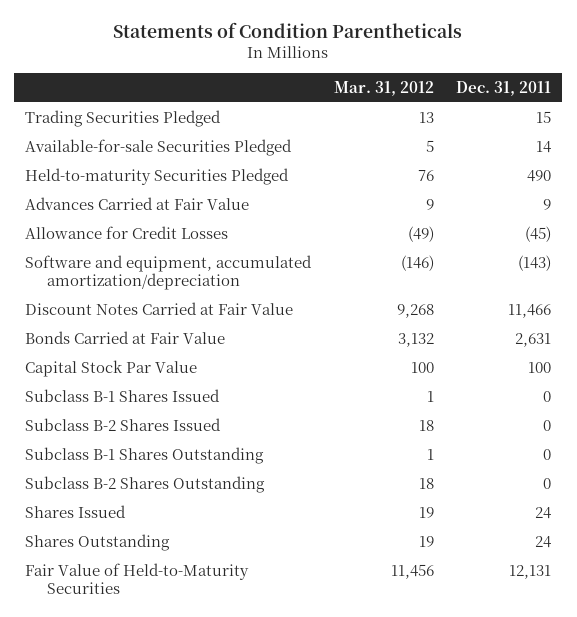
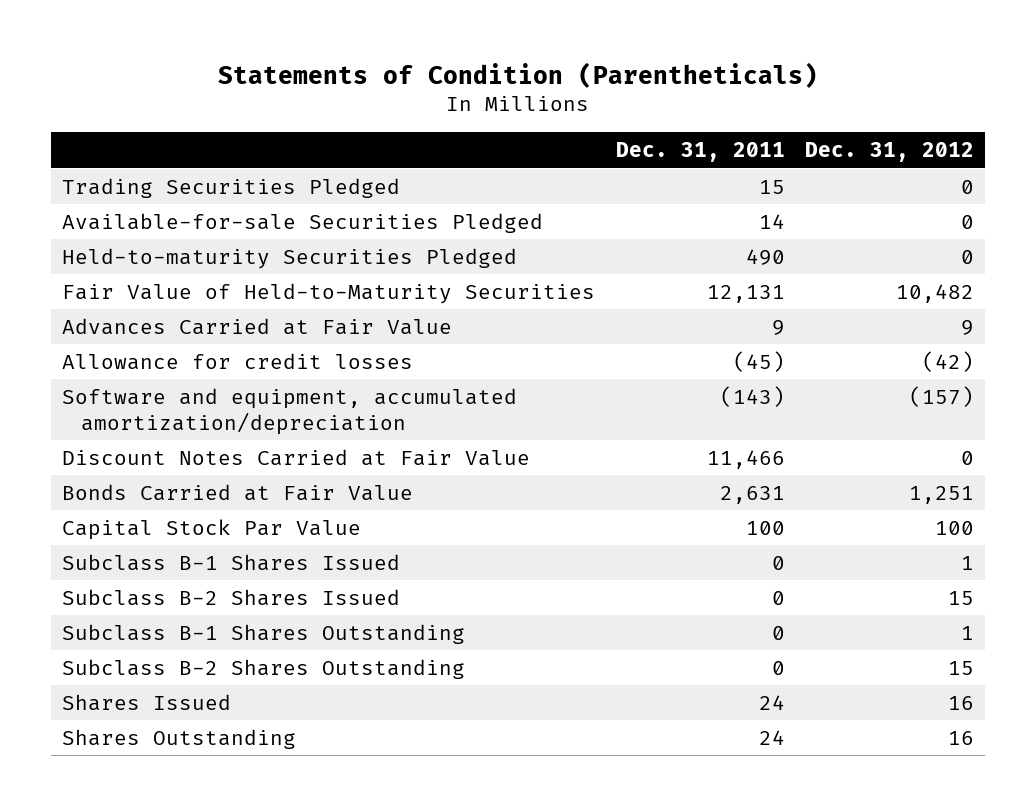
- Statements of Condition Parentheticals
+ Statements of Condition (Parentheticals)
- | Mar. 31, 2012 | Dec. 31, 2011
+ | Dec. 31, 2011 | Dec. 31, 2012
moved up: Fair Value of Held-to-Maturity Securities | 12,131 | 10,482
- Allowance for Credit Losses | (49) | (45)
+ Allowance for credit losses | (45) | (42)

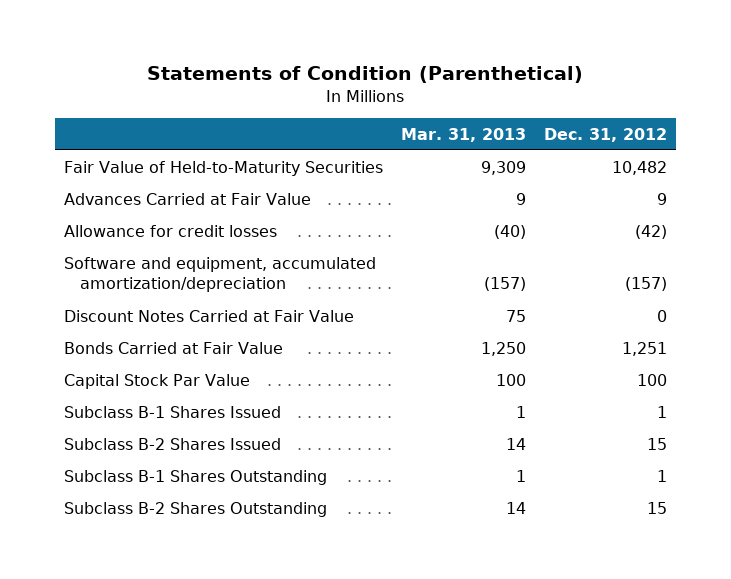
- Statements of Condition (Parentheticals)
+ Statements of Condition (Parenthetical)
- | Dec. 31, 2011 | Dec. 31, 2012
+ | Mar. 31, 2013 | Dec. 31, 2012
- Trading Securities Pledged | 15 | 0
- Available-for-sale Securities Pledged | 14 | 0
- Held-to-maturity Securities Pledged | 490 | 0
- Shares Issued | 24 | 16
- Shares Outstanding | 24 | 16

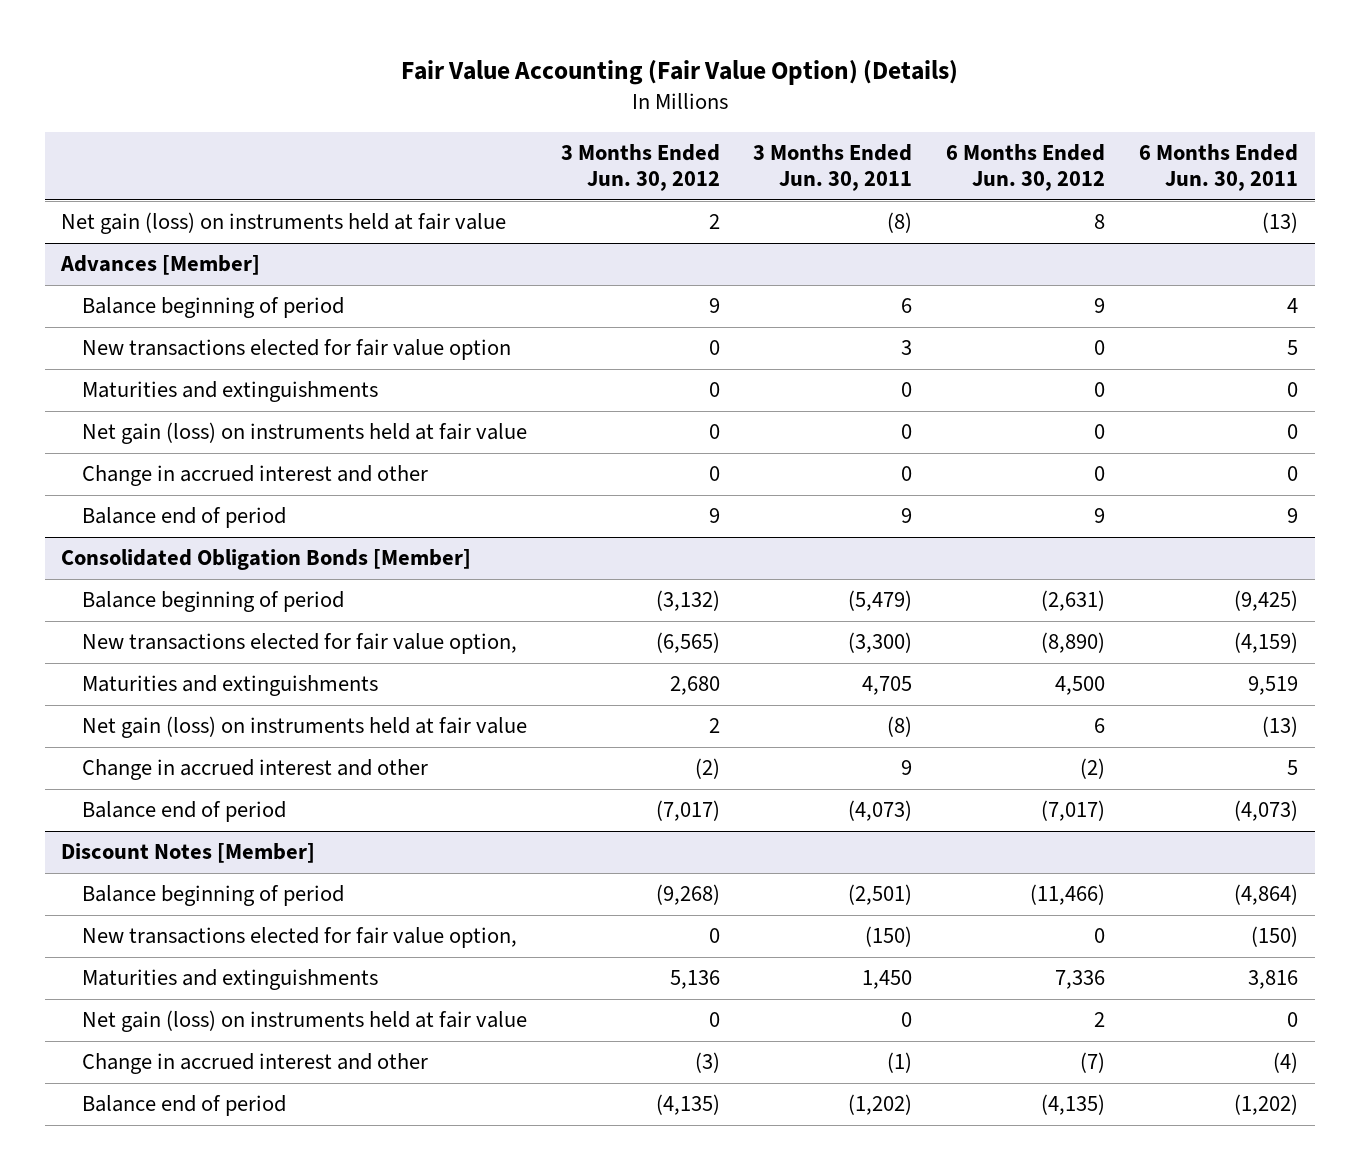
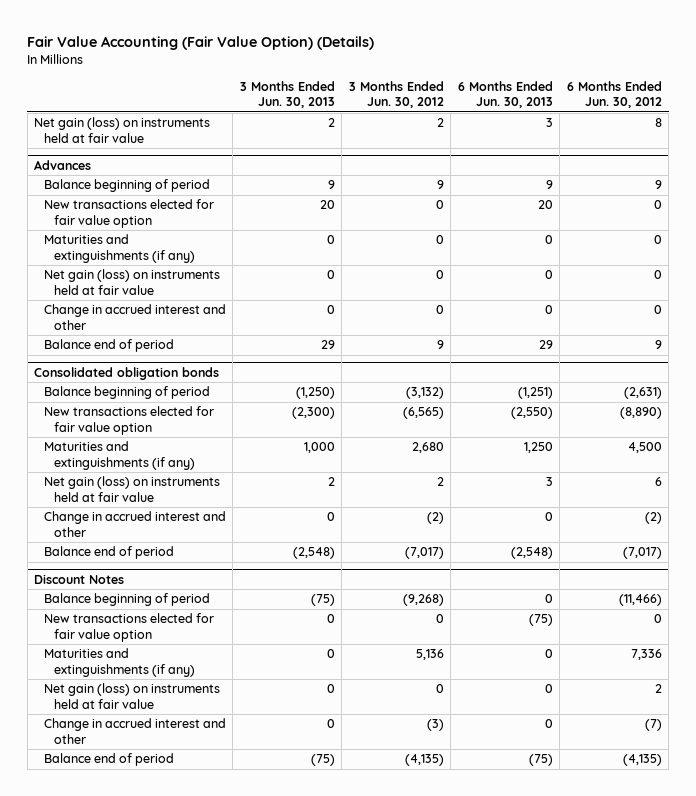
- | 3 Months Ended Jun. 30, 2012 | 3 Months Ended Jun. 30, 2011 | 6 Months Ended Jun. 30, 2012 | 6 Months Ended Jun. 30, 2011
+ | 3 Months Ended Jun. 30, 2013 | 3 Months Ended Jun. 30, 2012 | 6 Months Ended Jun. 30, 2013 | 6 Months Ended Jun. 30, 2012
- Advances [Member]
+ Advances
- Maturities and extinguishments | 0 | 0 | 0 | 0
+ Maturities and extinguishments (if any) | 0 | 0 | 0 | 0
- Consolidated Obligation Bonds [Member]
+ Consolidated obligation bonds
- New transactions elected for fair value option, | (6,565) | (3,300) | (8,890) | (4,159)
- Maturities and extinguishments | 2,680 | 4,705 | 4,500 | 9,519
+ New transactions elected for fair value option | (2,300) | (6,565) | (2,550) | (8,890)
+ Maturities and extinguishments (if any) | 1,000 | 2,680 | 1,250 | 4,500
- Discount Notes [Member]
+ Discount Notes
- New transactions elected for fair value option, | 0 | (150) | 0 | (150)
- Maturities and extinguishments | 5,136 | 1,450 | 7,336 | 3,816
+ New transactions elected for fair value option | 0 | 0 | (75) | 0
+ Maturities and extinguishments (if any) | 0 | 5,136 | 0 | 7,336

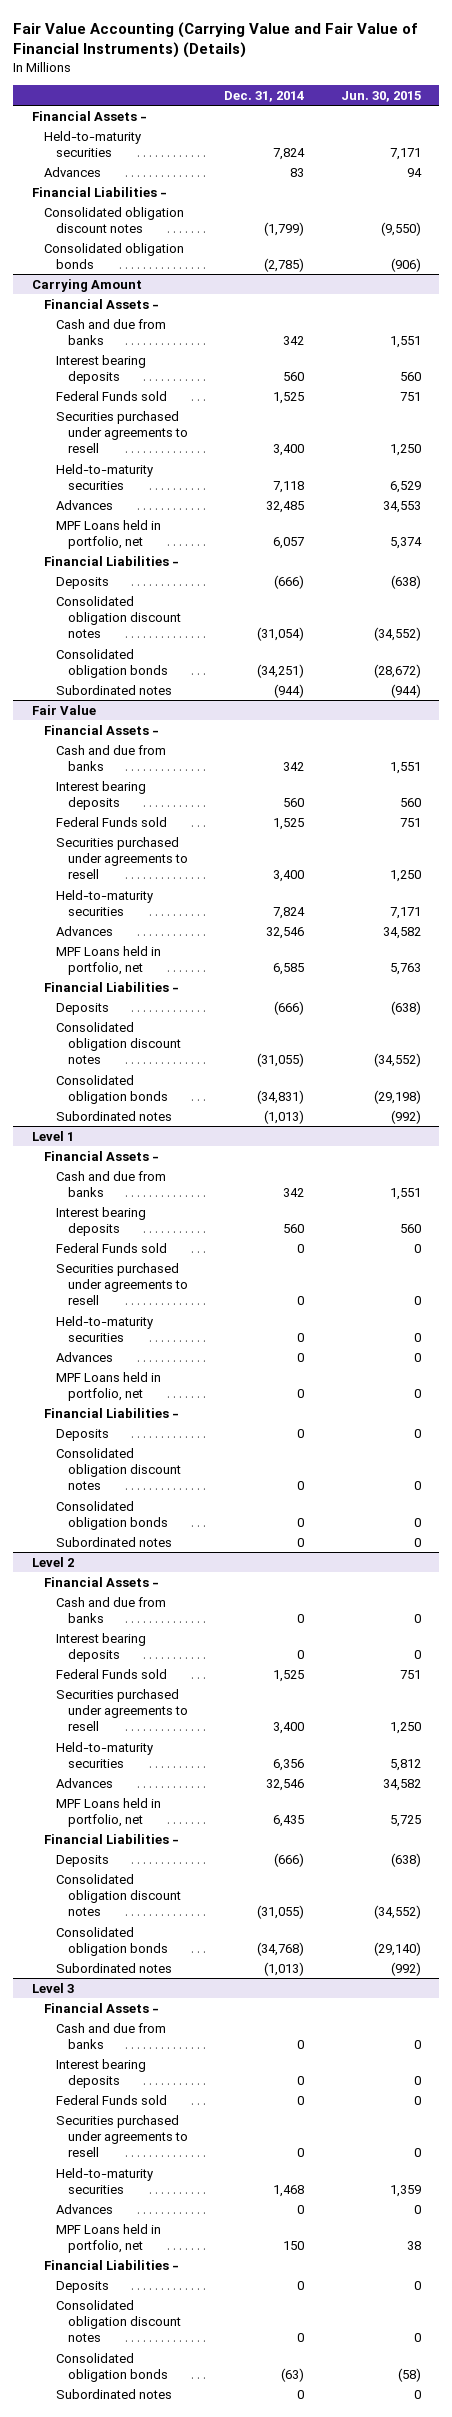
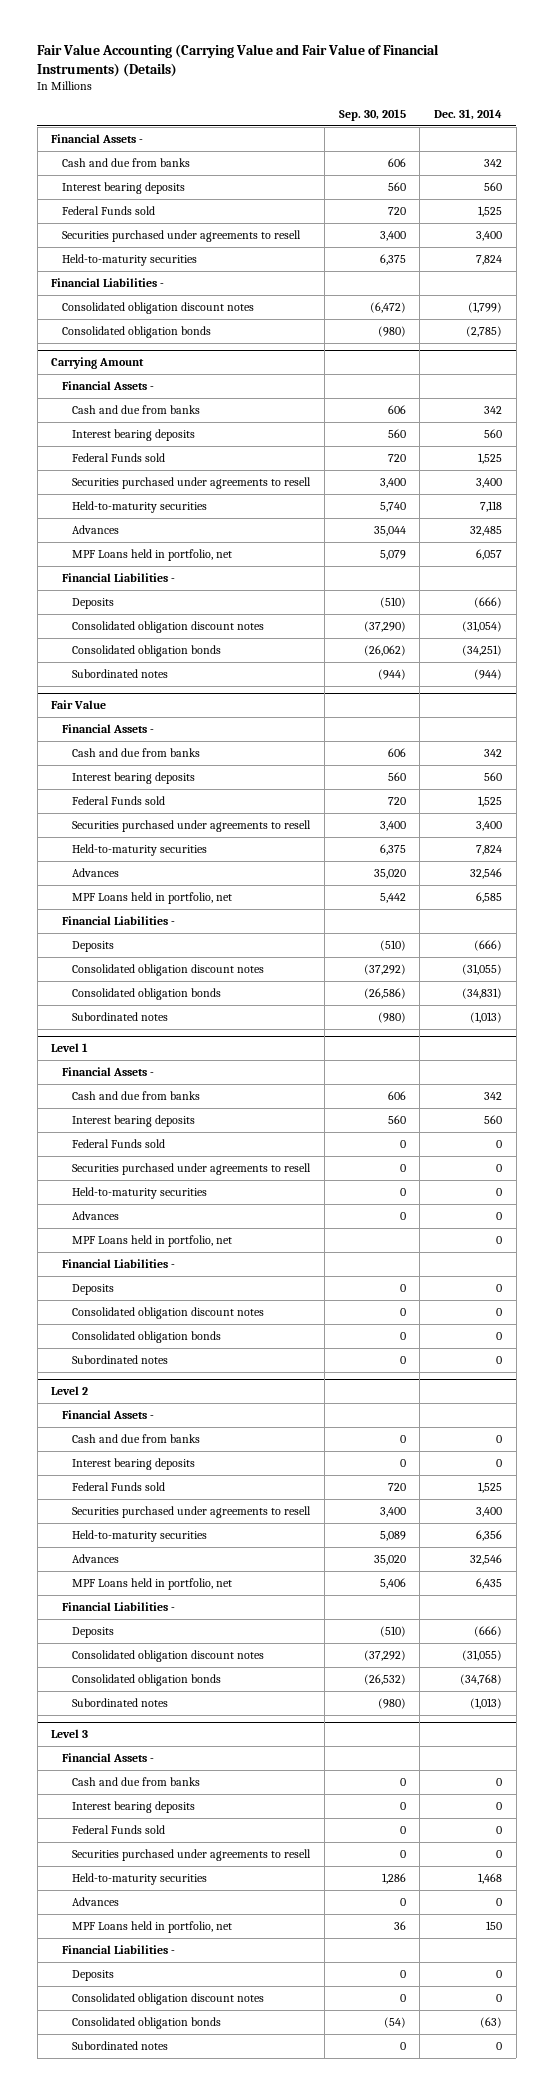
- | Dec. 31, 2014 | Jun. 30, 2015
+ | Sep. 30, 2015 | Dec. 31, 2014
+ Cash and due from banks | 606 | 342
+ Interest bearing deposits | 560 | 560
+ Federal Funds sold | 720 | 1,525
+ Securities purchased under agreements to resell | 3,400 | 3,400
- Advances | 83 | 94

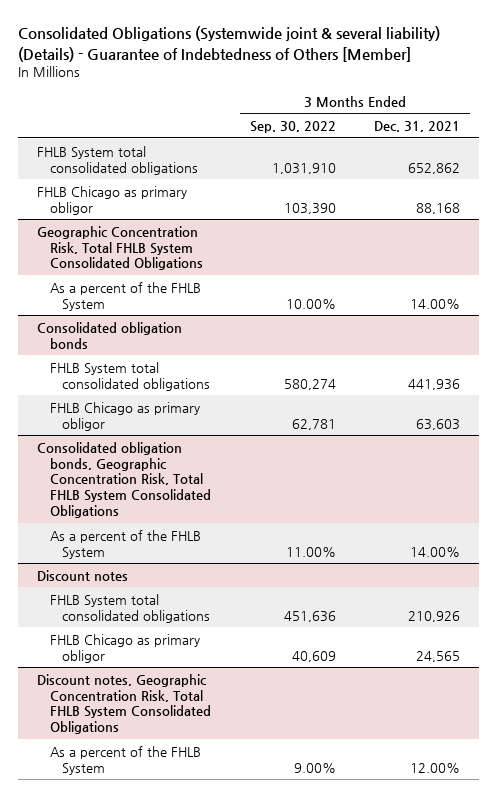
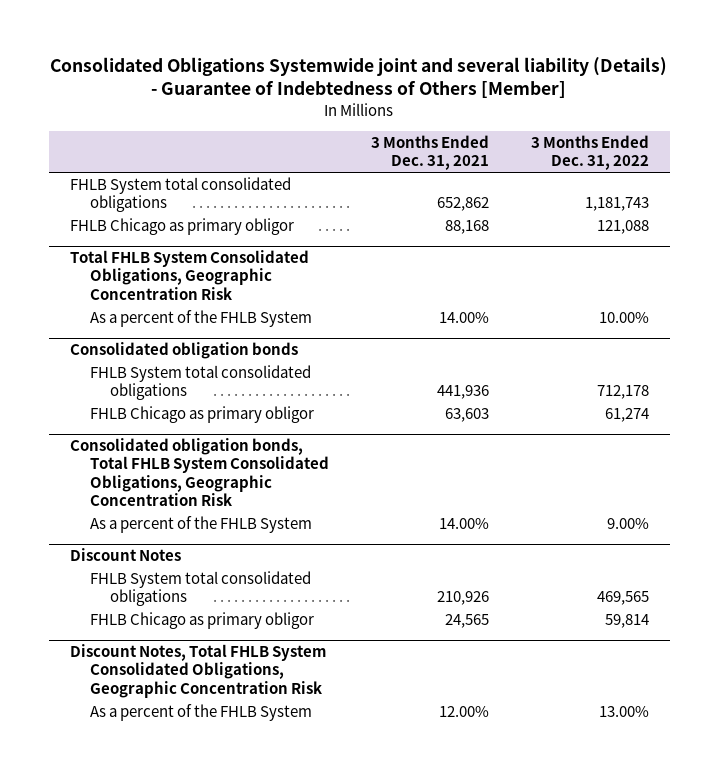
- Consolidated Obligations (Systemwide joint & several liability) (Details) - Guarantee of Indebtedness of Others [Member]
+ Consolidated Obligations Systemwide joint and several liability (Details) - Guarantee of Indebtedness of Others [Member]
- | 3 Months Ended Sep. 30, 2022 | 3 Months Ended Dec. 31, 2021
+ | 3 Months Ended Dec. 31, 2021 | 3 Months Ended Dec. 31, 2022
- Geographic Concentration Risk, Total FHLB System Consolidated Obligations
+ Total FHLB System Consolidated Obligations, Geographic Concentration Risk
- Consolidated obligation bonds, Geographic Concentration Risk, Total FHLB System Consolidated Obligations
+ Consolidated obligation bonds, Total FHLB System Consolidated Obligations, Geographic Concentration Risk
- Discount notes
+ Discount Notes
- Discount notes, Geographic Concentration Risk, Total FHLB System Consolidated Obligations
+ Discount Notes, Total FHLB System Consolidated Obligations, Geographic Concentration Risk

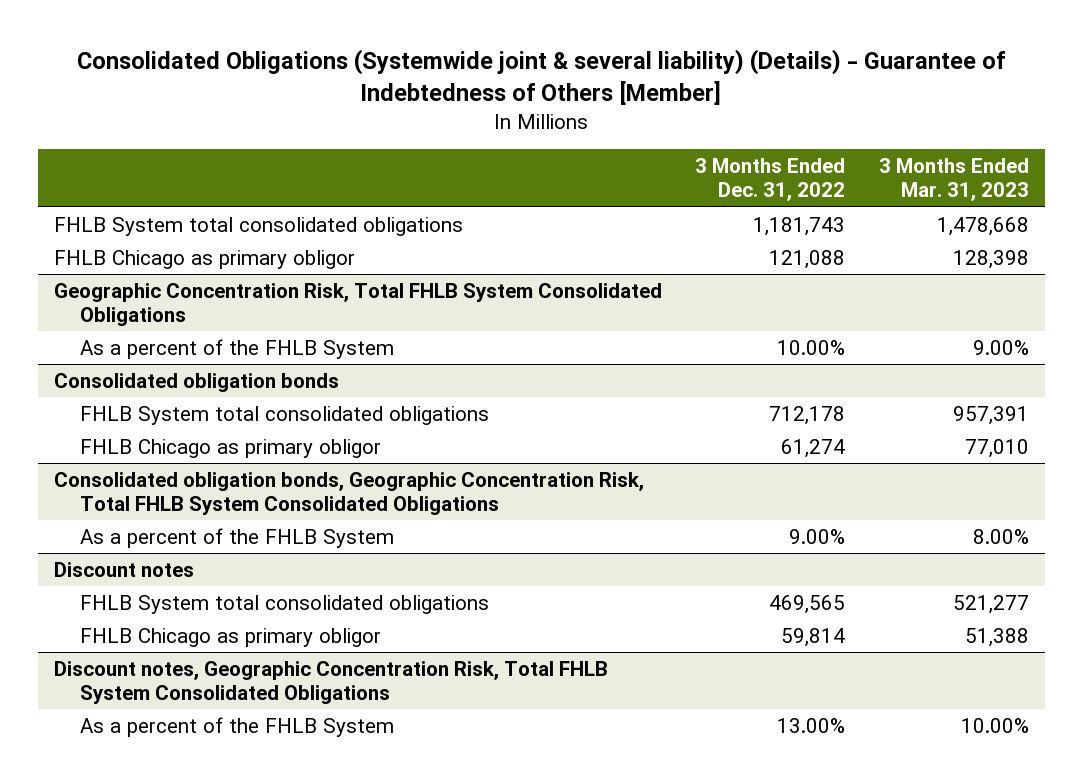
- Consolidated Obligations Systemwide joint and several liability (Details) - Guarantee of Indebtedness of Others [Member]
+ Consolidated Obligations (Systemwide joint & several liability) (Details) - Guarantee of Indebtedness of Others [Member]
- | 3 Months Ended Dec. 31, 2021 | 3 Months Ended Dec. 31, 2022
+ | 3 Months Ended Dec. 31, 2022 | 3 Months Ended Mar. 31, 2023
- Total FHLB System Consolidated Obligations, Geographic Concentration Risk
+ Geographic Concentration Risk, Total FHLB System Consolidated Obligations
- Consolidated obligation bonds, Total FHLB System Consolidated Obligations, Geographic Concentration Risk
+ Consolidated obligation bonds, Geographic Concentration Risk, Total FHLB System Consolidated Obligations
- Discount Notes
+ Discount notes
- Discount Notes, Total FHLB System Consolidated Obligations, Geographic Concentration Risk
+ Discount notes, Geographic Concentration Risk, Total FHLB System Consolidated Obligations

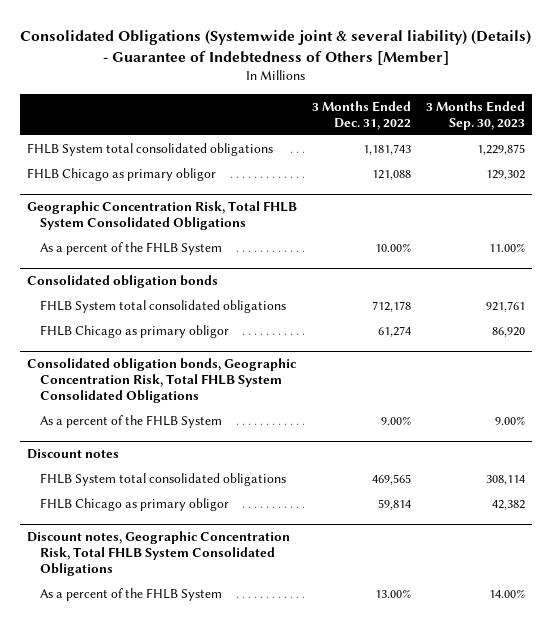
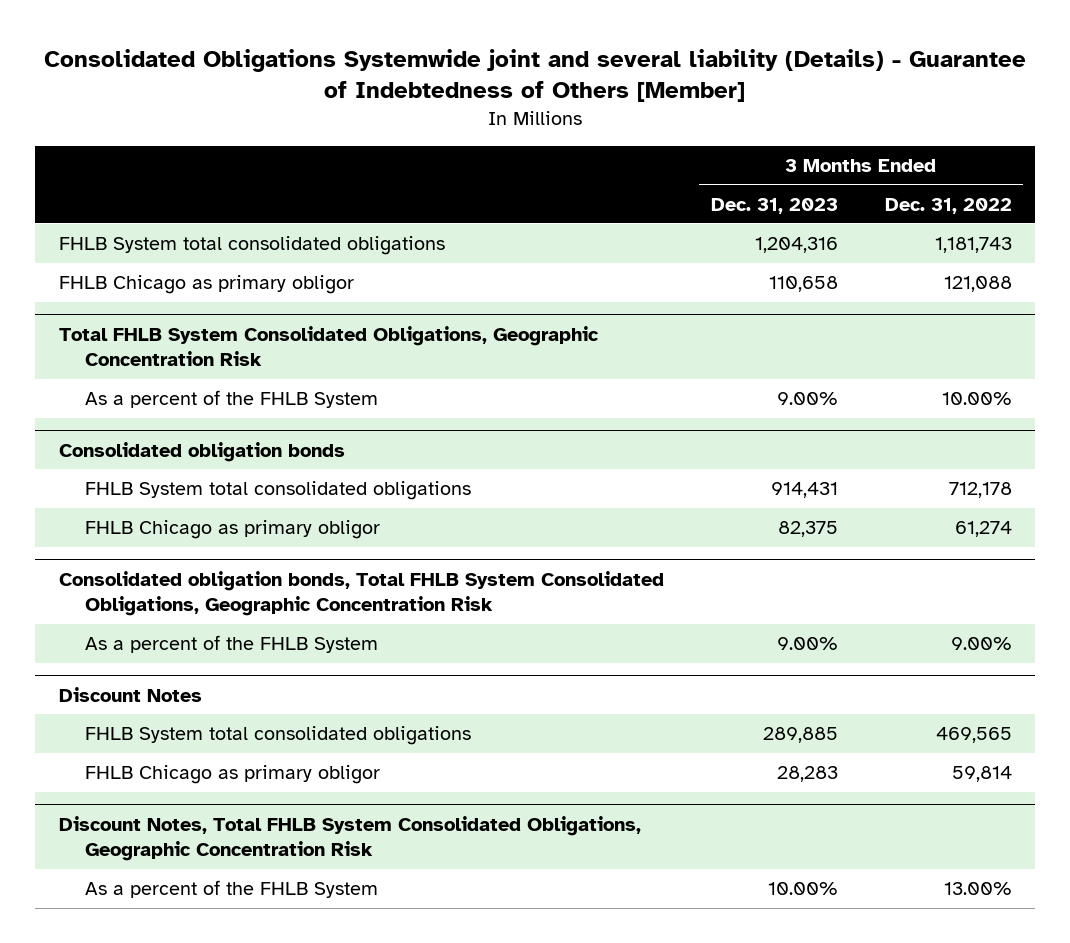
- Consolidated Obligations (Systemwide joint & several liability) (Details) - Guarantee of Indebtedness of Others [Member]
+ Consolidated Obligations Systemwide joint and several liability (Details) - Guarantee of Indebtedness of Others [Member]
- | 3 Months Ended Dec. 31, 2022 | 3 Months Ended Sep. 30, 2023
+ | 3 Months Ended Dec. 31, 2023 | 3 Months Ended Dec. 31, 2022
- Geographic Concentration Risk, Total FHLB System Consolidated Obligations
+ Total FHLB System Consolidated Obligations, Geographic Concentration Risk
- Consolidated obligation bonds, Geographic Concentration Risk, Total FHLB System Consolidated Obligations
+ Consolidated obligation bonds, Total FHLB System Consolidated Obligations, Geographic Concentration Risk
- Discount notes
+ Discount Notes
- Discount notes, Geographic Concentration Risk, Total FHLB System Consolidated Obligations
+ Discount Notes, Total FHLB System Consolidated Obligations, Geographic Concentration Risk

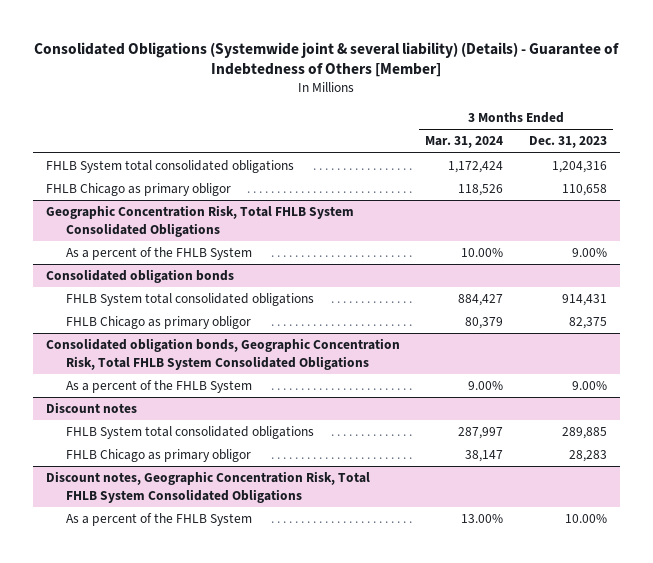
- Consolidated Obligations Systemwide joint and several liability (Details) - Guarantee of Indebtedness of Others [Member]
+ Consolidated Obligations (Systemwide joint & several liability) (Details) - Guarantee of Indebtedness of Others [Member]
- | 3 Months Ended Dec. 31, 2023 | 3 Months Ended Dec. 31, 2022
+ | 3 Months Ended Mar. 31, 2024 | 3 Months Ended Dec. 31, 2023
- Total FHLB System Consolidated Obligations, Geographic Concentration Risk
+ Geographic Concentration Risk, Total FHLB System Consolidated Obligations
- Consolidated obligation bonds, Total FHLB System Consolidated Obligations, Geographic Concentration Risk
+ Consolidated obligation bonds, Geographic Concentration Risk, Total FHLB System Consolidated Obligations
- Discount Notes
+ Discount notes
- Discount Notes, Total FHLB System Consolidated Obligations, Geographic Concentration Risk
+ Discount notes, Geographic Concentration Risk, Total FHLB System Consolidated Obligations

